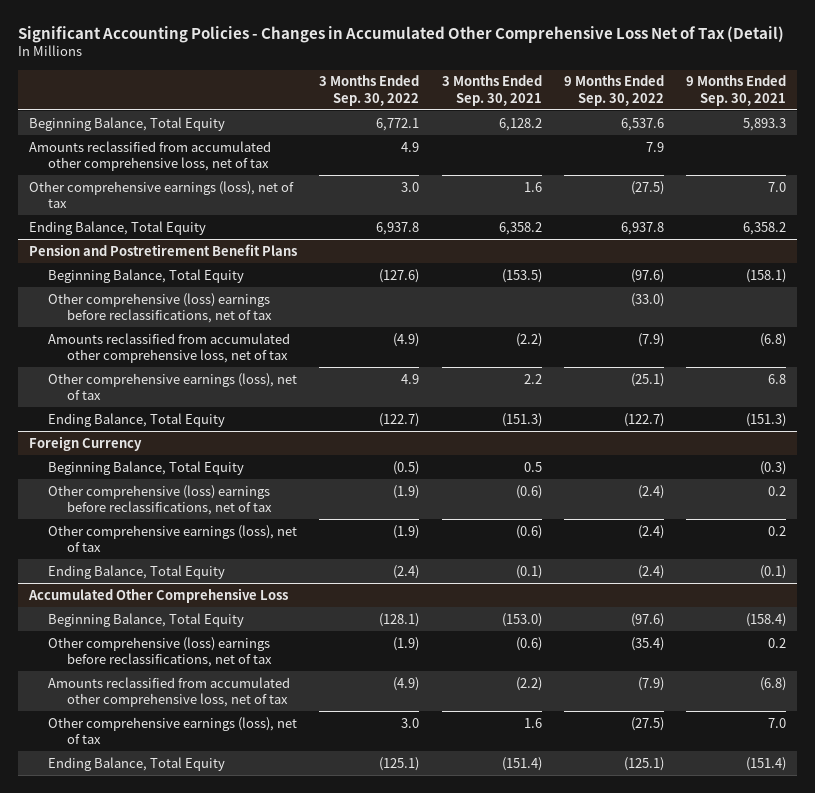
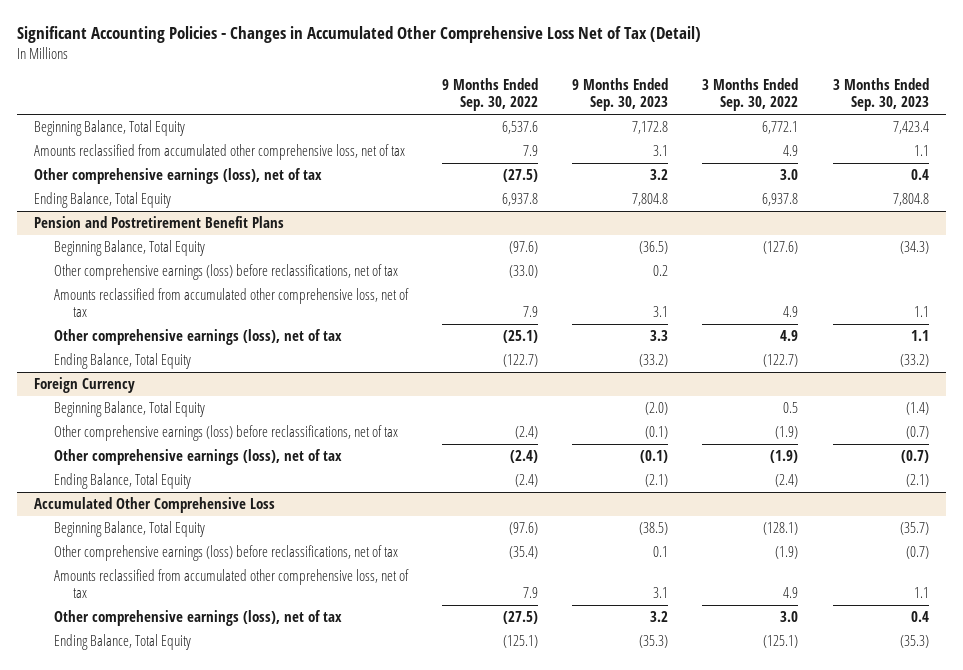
- | 3 Months Ended Sep. 30, 2022 | 3 Months Ended Sep. 30, 2021 | 9 Months Ended Sep. 30, 2022 | 9 Months Ended Sep. 30, 2021
+ | 9 Months Ended Sep. 30, 2022 | 9 Months Ended Sep. 30, 2023 | 3 Months Ended Sep. 30, 2022 | 3 Months Ended Sep. 30, 2023
@ Pension and Postretirement Benefit Plans
- Other comprehensive (loss) earnings before reclassifications, net of tax | | | (33.0) |
- Amounts reclassified from accumulated other comprehensive loss, net of tax | (4.9) | (2.2) | (7.9) | (6.8)
+ Other comprehensive earnings (loss) before reclassifications, net of tax | (33.0) | 0.2 | |
+ Amounts reclassified from accumulated other comprehensive loss, net of tax | 7.9 | 3.1 | 4.9 | 1.1
@ Foreign Currency
- Beginning Balance, Total Equity | (0.5) | 0.5 | | (0.3)
- Other comprehensive (loss) earnings before reclassifications, net of tax | (1.9) | (0.6) | (2.4) | 0.2
+ Beginning Balance, Total Equity | | (2.0) | 0.5 | (1.4)
+ Other comprehensive earnings (loss) before reclassifications, net of tax | (2.4) | (0.1) | (1.9) | (0.7)
@ Accumulated Other Comprehensive Loss
- Other comprehensive (loss) earnings before reclassifications, net of tax | (1.9) | (0.6) | (35.4) | 0.2
- Amounts reclassified from accumulated other comprehensive loss, net of tax | (4.9) | (2.2) | (7.9) | (6.8)
+ Other comprehensive earnings (loss) before reclassifications, net of tax | (35.4) | 0.1 | (1.9) | (0.7)
+ Amounts reclassified from accumulated other comprehensive loss, net of tax | 7.9 | 3.1 | 4.9 | 1.1

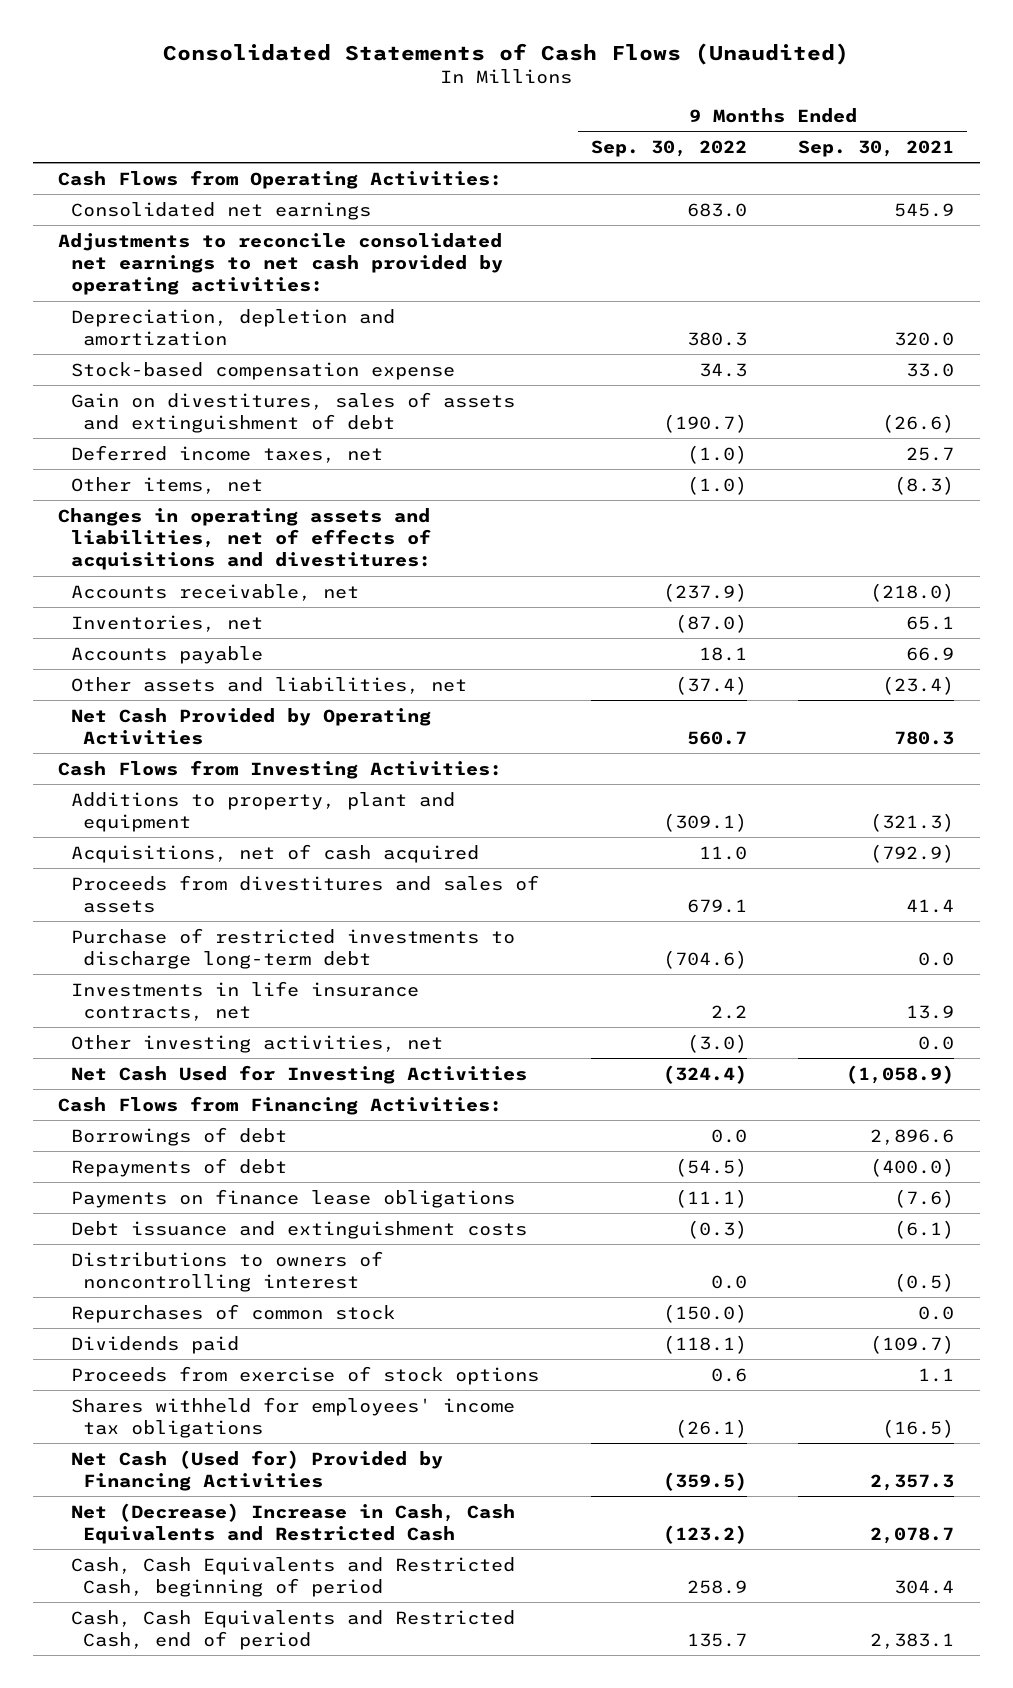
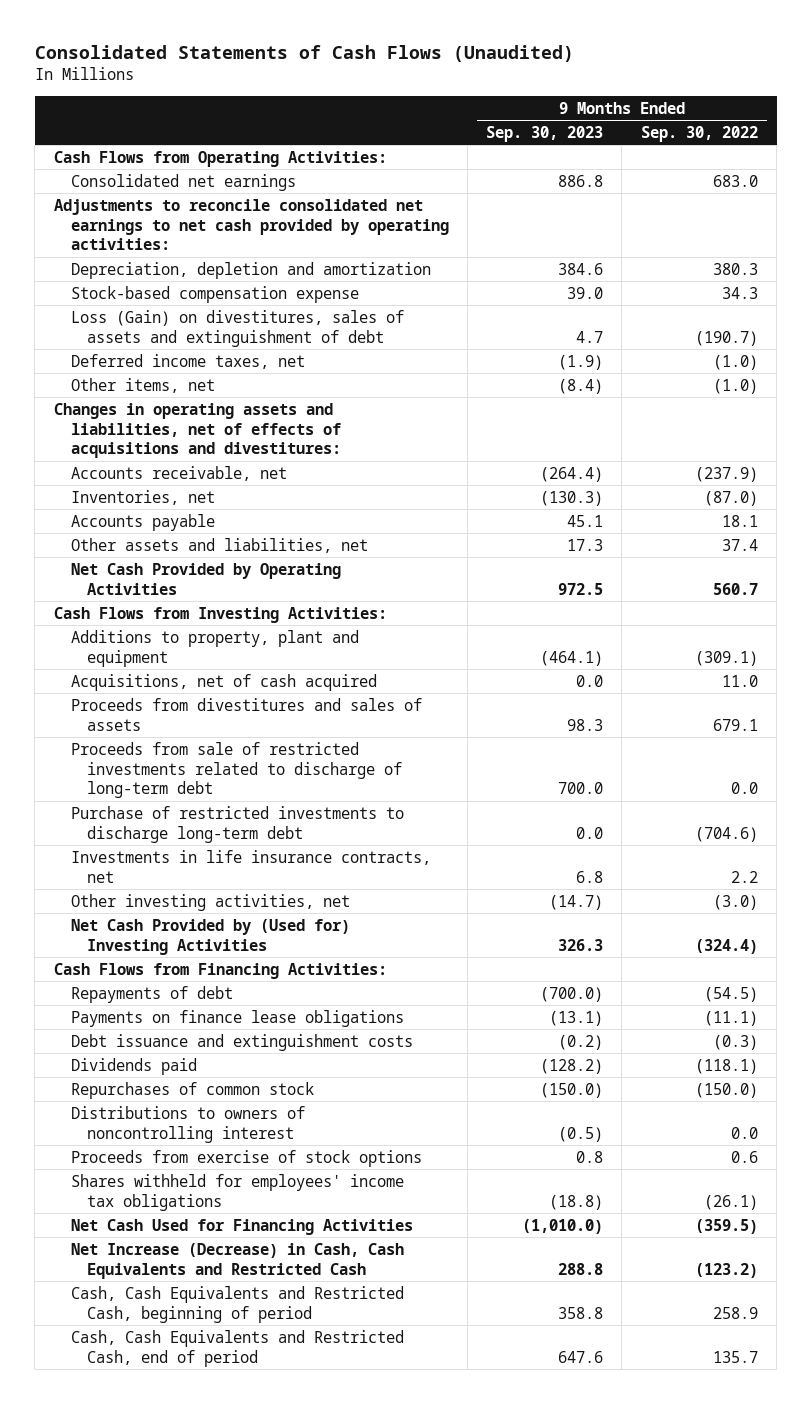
- | 9 Months Ended Sep. 30, 2022 | 9 Months Ended Sep. 30, 2021
+ | 9 Months Ended Sep. 30, 2023 | 9 Months Ended Sep. 30, 2022
- Gain on divestitures, sales of assets and extinguishment of debt | (190.7) | (26.6)
+ Loss (Gain) on divestitures, sales of assets and extinguishment of debt | 4.7 | (190.7)
- Other assets and liabilities, net | (37.4) | (23.4)
+ Other assets and liabilities, net | 17.3 | 37.4
+ Proceeds from sale of restricted investments related to discharge of long-term debt | 700.0 | 0.0
- Net Cash Used for Investing Activities | (324.4) | (1,058.9)
+ Net Cash Provided by (Used for) Investing Activities | 326.3 | (324.4)
- Borrowings of debt | 0.0 | 2,896.6
moved down: Repurchases of common stock | (150.0) | (150.0)
moved down: Distributions to owners of noncontrolling interest | (0.5) | 0.0
- Net Cash (Used for) Provided by Financing Activities | (359.5) | 2,357.3
- Net (Decrease) Increase in Cash, Cash Equivalents and Restricted Cash | (123.2) | 2,078.7
+ Net Cash Used for Financing Activities | (1,010.0) | (359.5)
+ Net Increase (Decrease) in Cash, Cash Equivalents and Restricted Cash | 288.8 | (123.2)

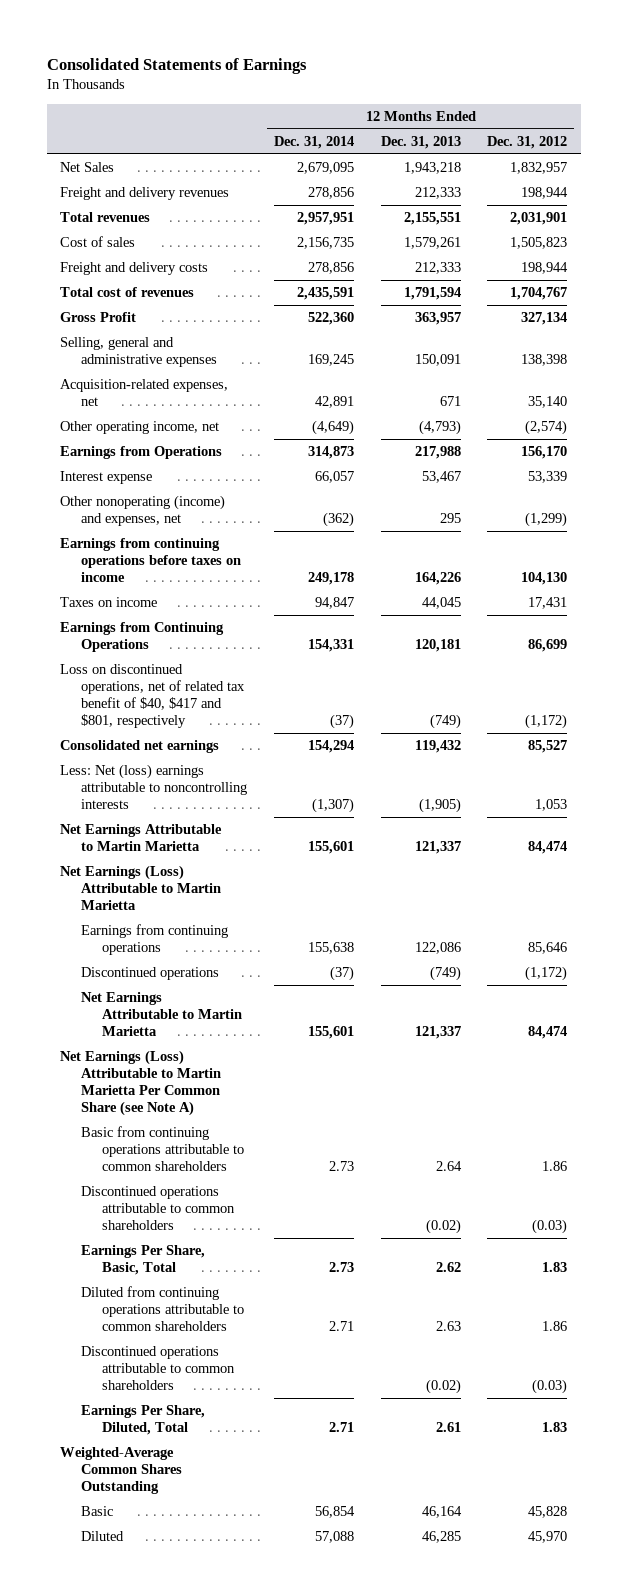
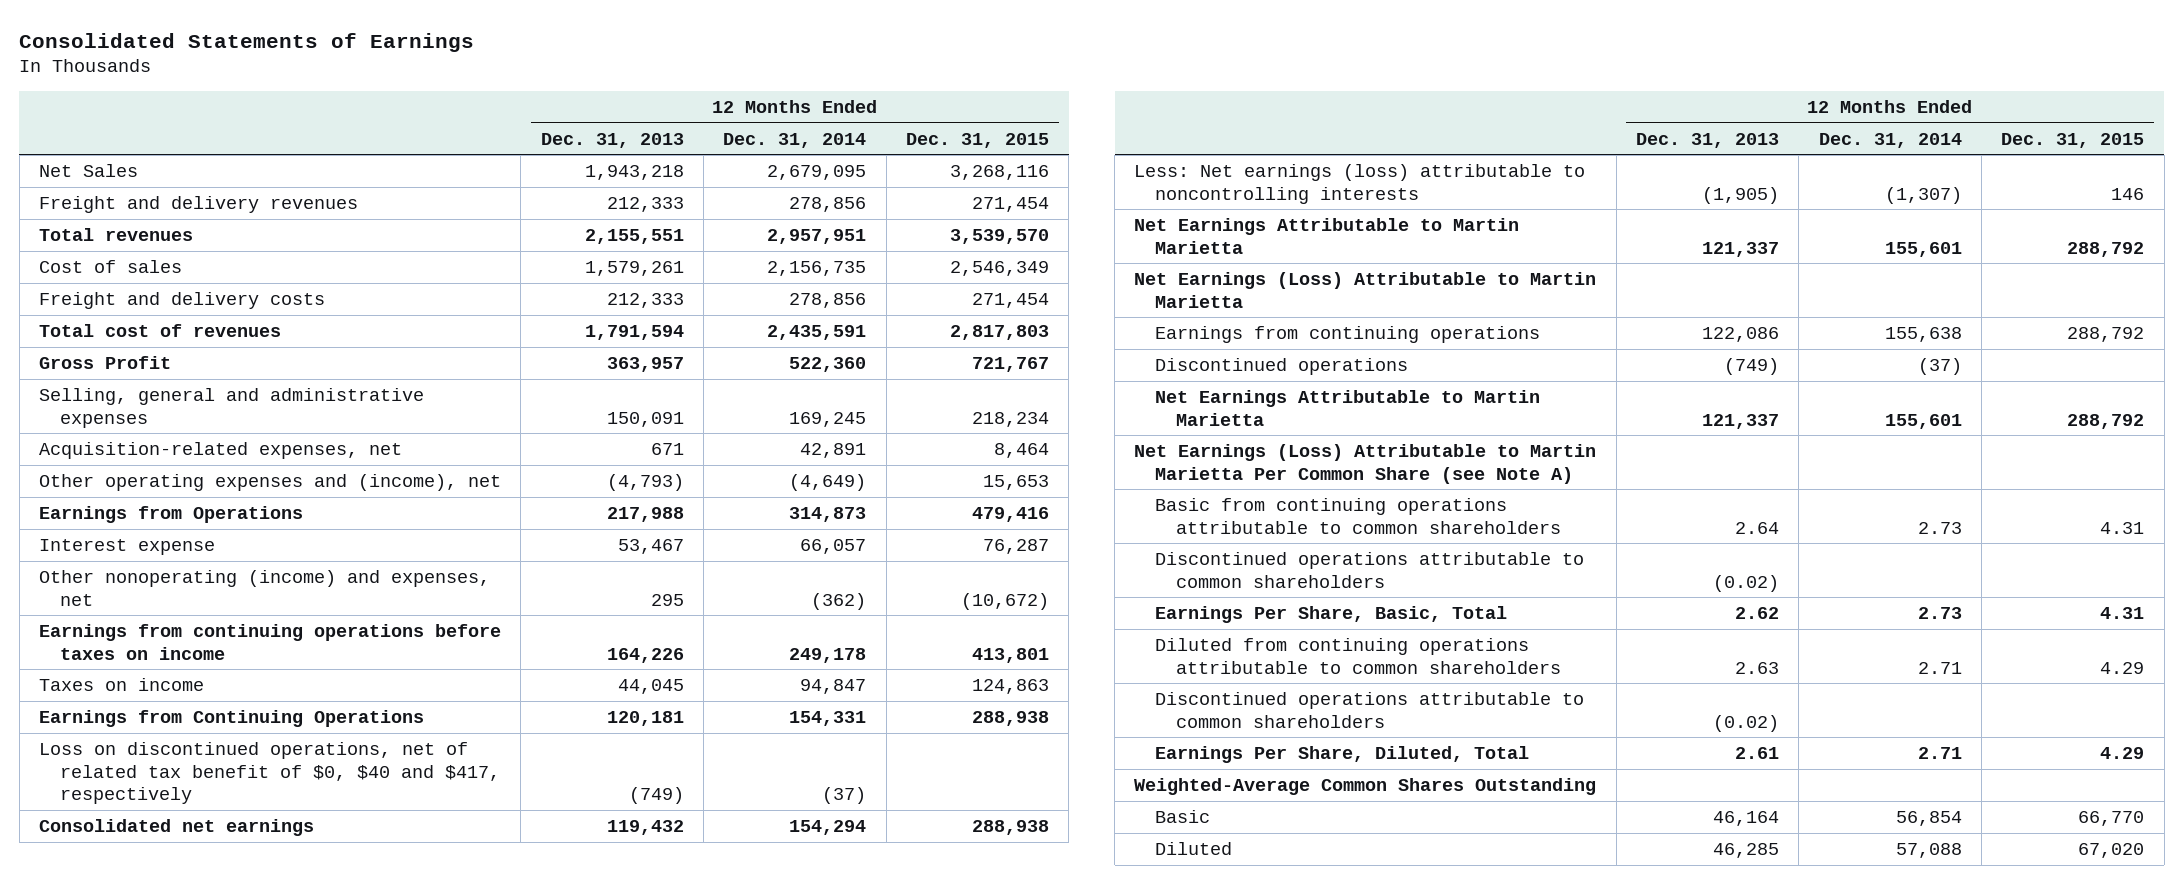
- | 12 Months Ended Dec. 31, 2014 | 12 Months Ended Dec. 31, 2013 | 12 Months Ended Dec. 31, 2012
+ | 12 Months Ended Dec. 31, 2013 | 12 Months Ended Dec. 31, 2014 | 12 Months Ended Dec. 31, 2015
- Other operating income, net | (4,649) | (4,793) | (2,574)
+ Other operating expenses and (income), net | (4,793) | (4,649) | 15,653
- Loss on discontinued operations, net of related tax benefit of $40, $417 and $801, respectively | (37) | (749) | (1,172)
+ Loss on discontinued operations, net of related tax benefit of $0, $40 and $417, respectively | (749) | (37) |
- Less: Net (loss) earnings attributable to noncontrolling interests | (1,307) | (1,905) | 1,053
+ Less: Net earnings (loss) attributable to noncontrolling interests | (1,905) | (1,307) | 146

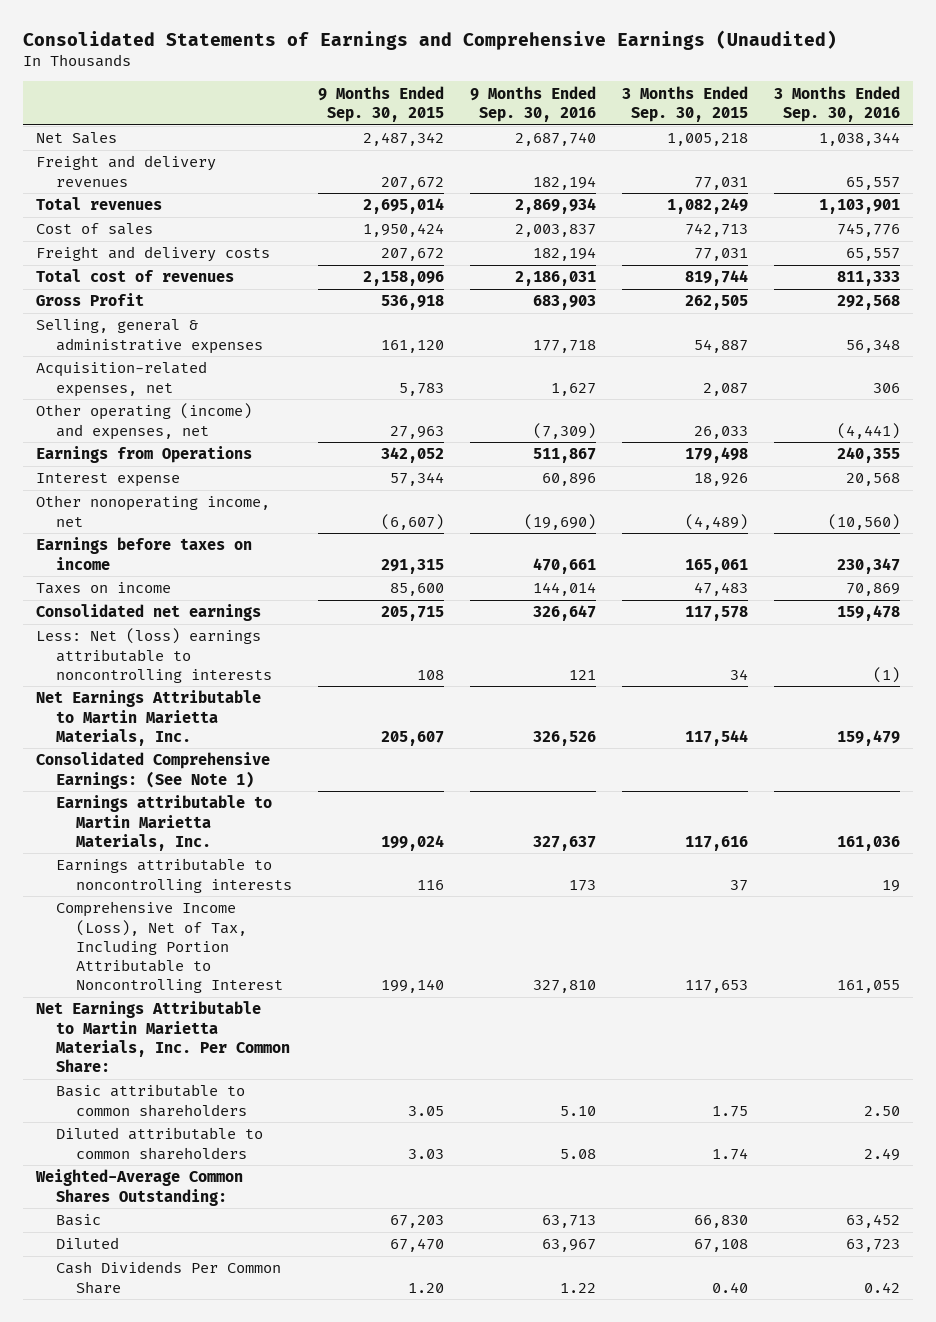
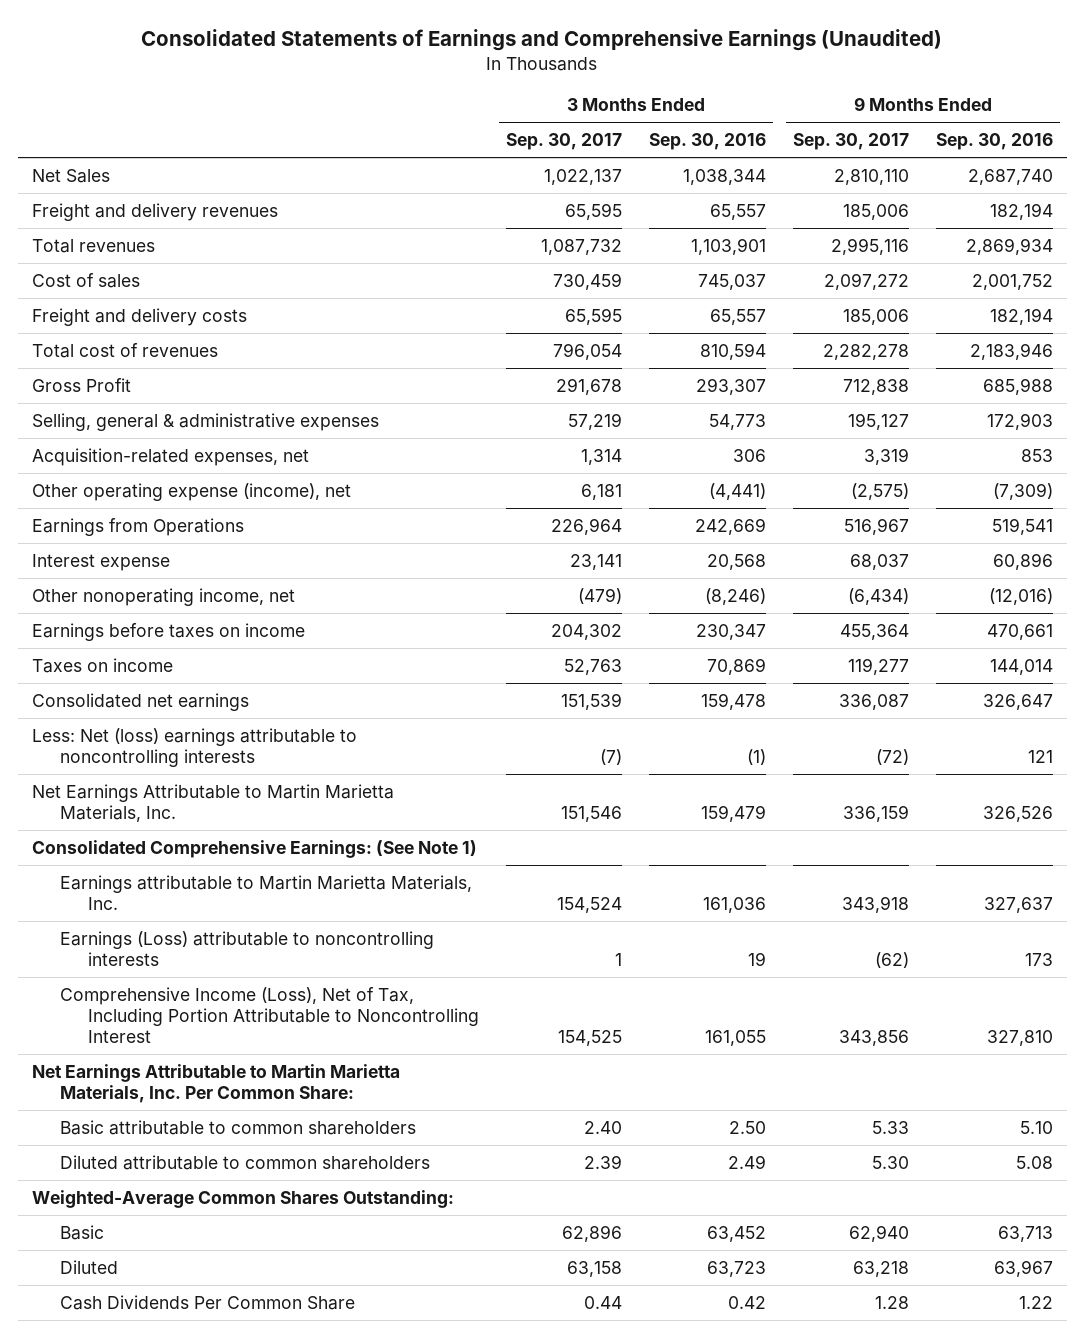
- | 9 Months Ended Sep. 30, 2015 | 9 Months Ended Sep. 30, 2016 | 3 Months Ended Sep. 30, 2015 | 3 Months Ended Sep. 30, 2016
+ | 3 Months Ended Sep. 30, 2017 | 3 Months Ended Sep. 30, 2016 | 9 Months Ended Sep. 30, 2017 | 9 Months Ended Sep. 30, 2016
- Cost of sales | 1,950,424 | 2,003,837 | 742,713 | 745,776
+ Cost of sales | 730,459 | 745,037 | 2,097,272 | 2,001,752
- Total cost of revenues | 2,158,096 | 2,186,031 | 819,744 | 811,333
- Gross Profit | 536,918 | 683,903 | 262,505 | 292,568
- Selling, general & administrative expenses | 161,120 | 177,718 | 54,887 | 56,348
- Acquisition-related expenses, net | 5,783 | 1,627 | 2,087 | 306
- Other operating (income) and expenses, net | 27,963 | (7,309) | 26,033 | (4,441)
- Earnings from Operations | 342,052 | 511,867 | 179,498 | 240,355
+ Total cost of revenues | 796,054 | 810,594 | 2,282,278 | 2,183,946
+ Gross Profit | 291,678 | 293,307 | 712,838 | 685,988
+ Selling, general & administrative expenses | 57,219 | 54,773 | 195,127 | 172,903
+ Acquisition-related expenses, net | 1,314 | 306 | 3,319 | 853
+ Other operating expense (income), net | 6,181 | (4,441) | (2,575) | (7,309)
+ Earnings from Operations | 226,964 | 242,669 | 516,967 | 519,541
- Other nonoperating income, net | (6,607) | (19,690) | (4,489) | (10,560)
+ Other nonoperating income, net | (479) | (8,246) | (6,434) | (12,016)
- Earnings attributable to noncontrolling interests | 116 | 173 | 37 | 19
+ Earnings (Loss) attributable to noncontrolling interests | 1 | 19 | (62) | 173

